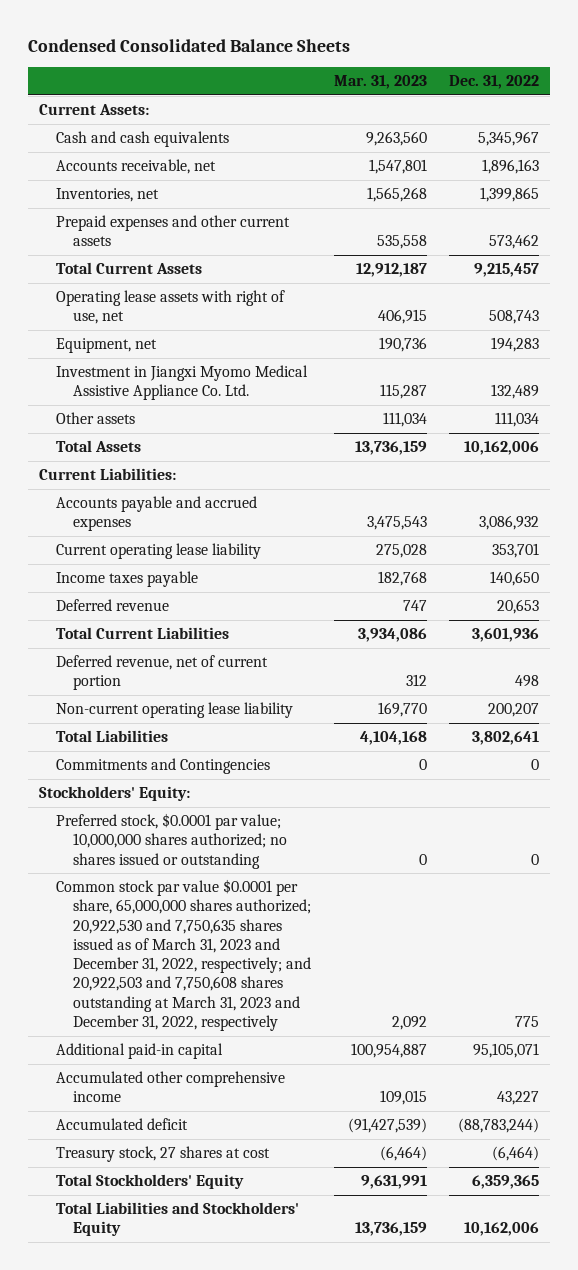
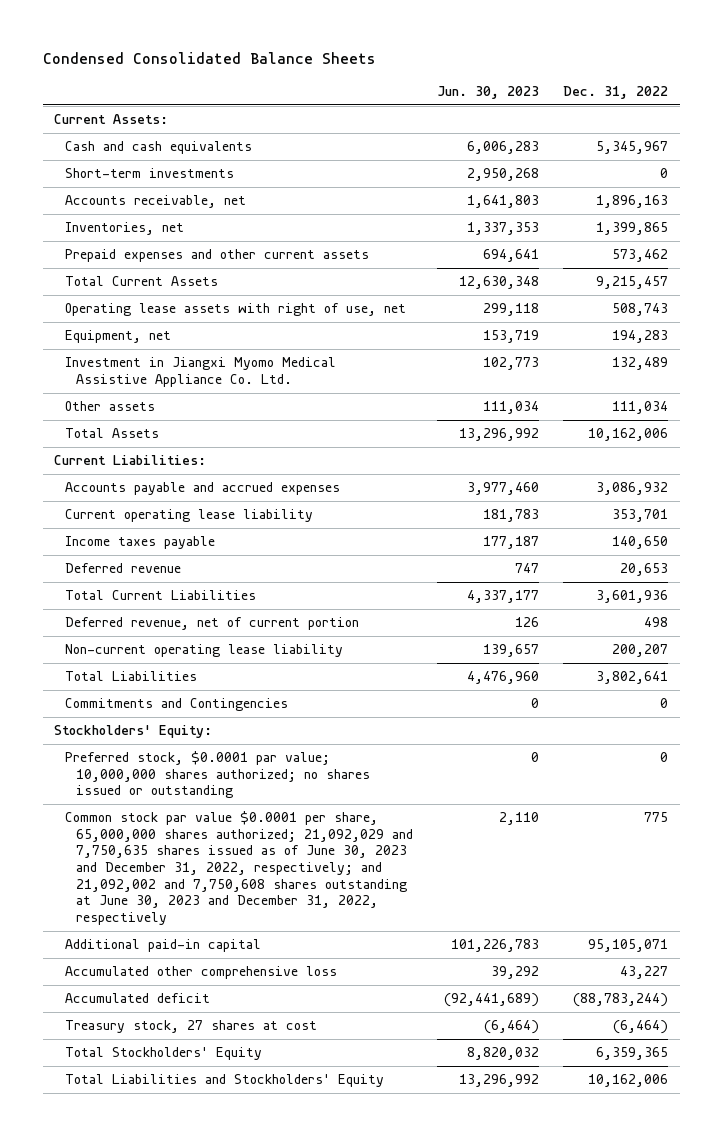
- | Mar. 31, 2023 | Dec. 31, 2022
+ | Jun. 30, 2023 | Dec. 31, 2022
+ Short-term investments | 2,950,268 | 0
- Common stock par value $0.0001 per share, 65,000,000 shares authorized; 20,922,530 and 7,750,635 shares issued as of March 31, 2023 and December 31, 2022, respectively; and 20,922,503 and 7,750,608 shares outstanding at March 31, 2023 and December 31, 2022, respectively | 2,092 | 775
+ Common stock par value $0.0001 per share, 65,000,000 shares authorized; 21,092,029 and 7,750,635 shares issued as of June 30, 2023 and December 31, 2022, respectively; and 21,092,002 and 7,750,608 shares outstanding at June 30, 2023 and December 31, 2022, respectively | 2,110 | 775
- Accumulated other comprehensive income | 109,015 | 43,227
+ Accumulated other comprehensive loss | 39,292 | 43,227

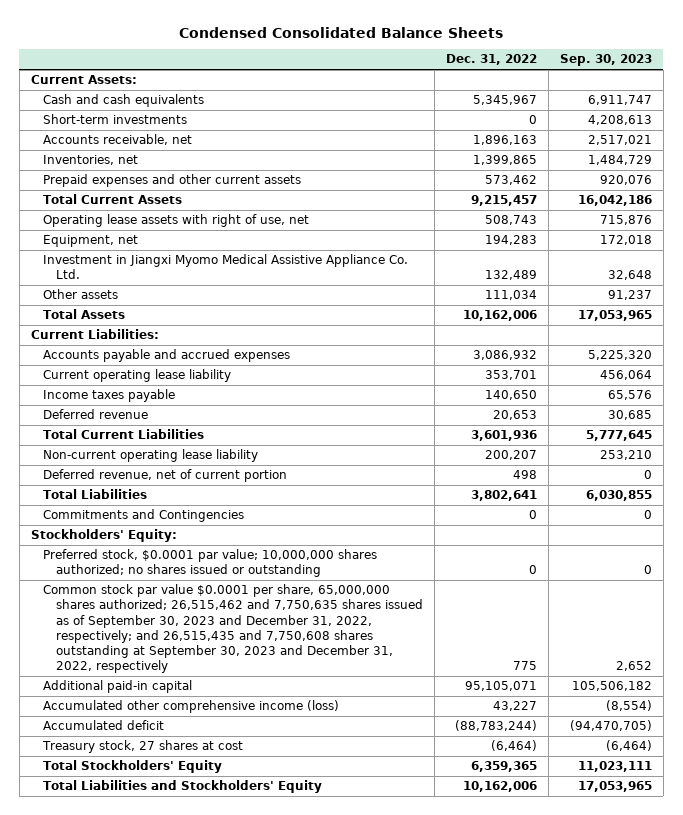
- | Jun. 30, 2023 | Dec. 31, 2022
+ | Dec. 31, 2022 | Sep. 30, 2023
moved down: Deferred revenue, net of current portion | 498 | 0
- Common stock par value $0.0001 per share, 65,000,000 shares authorized; 21,092,029 and 7,750,635 shares issued as of June 30, 2023 and December 31, 2022, respectively; and 21,092,002 and 7,750,608 shares outstanding at June 30, 2023 and December 31, 2022, respectively | 2,110 | 775
+ Common stock par value $0.0001 per share, 65,000,000 shares authorized; 26,515,462 and 7,750,635 shares issued as of September 30, 2023 and December 31, 2022, respectively; and 26,515,435 and 7,750,608 shares outstanding at September 30, 2023 and December 31, 2022, respectively | 775 | 2,652
- Accumulated other comprehensive loss | 39,292 | 43,227
+ Accumulated other comprehensive income (loss) | 43,227 | (8,554)

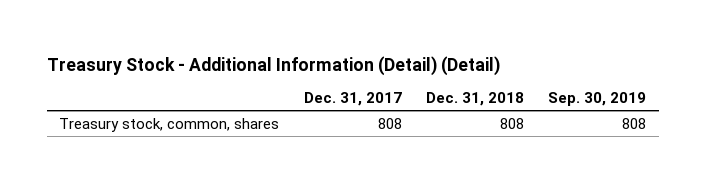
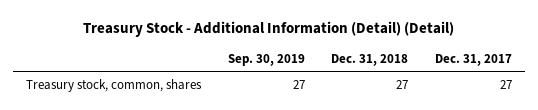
- | Dec. 31, 2017 | Dec. 31, 2018 | Sep. 30, 2019
+ | Sep. 30, 2019 | Dec. 31, 2018 | Dec. 31, 2017
- Treasury stock, common, shares | 808 | 808 | 808
+ Treasury stock, common, shares | 27 | 27 | 27

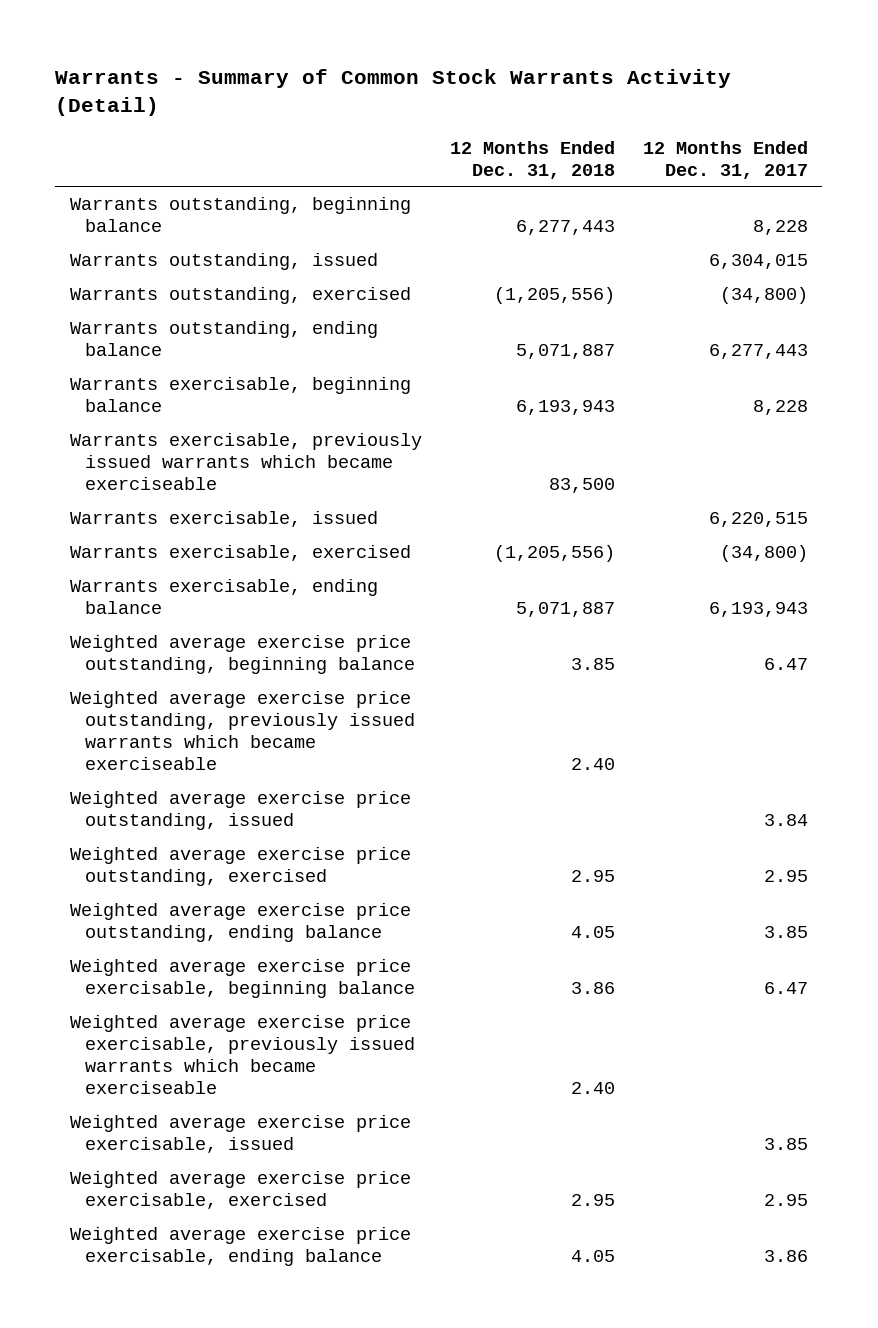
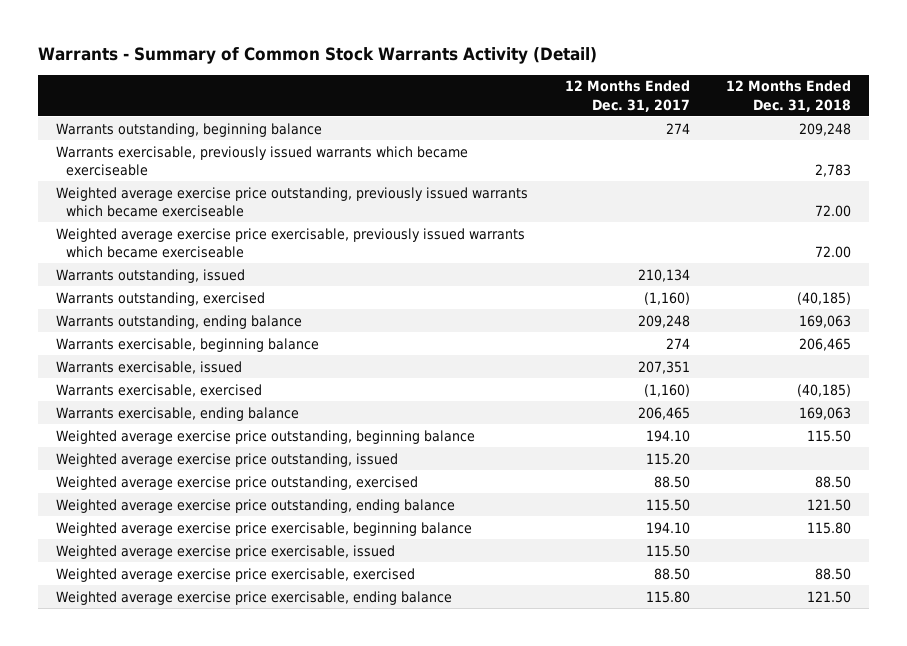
- | 12 Months Ended Dec. 31, 2018 | 12 Months Ended Dec. 31, 2017
+ | 12 Months Ended Dec. 31, 2017 | 12 Months Ended Dec. 31, 2018
- Warrants outstanding, beginning balance | 6,277,443 | 8,228
- Warrants outstanding, issued | | 6,304,015
- Warrants outstanding, exercised | (1,205,556) | (34,800)
- Warrants outstanding, ending balance | 5,071,887 | 6,277,443
- Warrants exercisable, beginning balance | 6,193,943 | 8,228
- Warrants exercisable, previously issued warrants which became exerciseable | 83,500 |
- Warrants exercisable, issued | | 6,220,515
- Warrants exercisable, exercised | (1,205,556) | (34,800)
- Warrants exercisable, ending balance | 5,071,887 | 6,193,943
- Weighted average exercise price outstanding, beginning balance | 3.85 | 6.47
- Weighted average exercise price outstanding, previously issued warrants which became exerciseable | 2.40 |
- Weighted average exercise price outstanding, issued | | 3.84
- Weighted average exercise price outstanding, exercised | 2.95 | 2.95
- Weighted average exercise price outstanding, ending balance | 4.05 | 3.85
- Weighted average exercise price exercisable, beginning balance | 3.86 | 6.47
- Weighted average exercise price exercisable, previously issued warrants which became exerciseable | 2.40 |
- Weighted average exercise price exercisable, issued | | 3.85
- Weighted average exercise price exercisable, exercised | 2.95 | 2.95
- Weighted average exercise price exercisable, ending balance | 4.05 | 3.86
+ Warrants outstanding, beginning balance | 274 | 209,248
+ Warrants exercisable, previously issued warrants which became exerciseable | | 2,783
+ Weighted average exercise price outstanding, previously issued warrants which became exerciseable | | 72.00
+ Weighted average exercise price exercisable, previously issued warrants which became exerciseable | | 72.00
+ Warrants outstanding, issued | 210,134 |
+ Warrants outstanding, exercised | (1,160) | (40,185)
+ Warrants outstanding, ending balance | 209,248 | 169,063
+ Warrants exercisable, beginning balance | 274 | 206,465
+ Warrants exercisable, issued | 207,351 |
+ Warrants exercisable, exercised | (1,160) | (40,185)
+ Warrants exercisable, ending balance | 206,465 | 169,063
+ Weighted average exercise price outstanding, beginning balance | 194.10 | 115.50
+ Weighted average exercise price outstanding, issued | 115.20 |
+ Weighted average exercise price outstanding, exercised | 88.50 | 88.50
+ Weighted average exercise price outstanding, ending balance | 115.50 | 121.50
+ Weighted average exercise price exercisable, beginning balance | 194.10 | 115.80
+ Weighted average exercise price exercisable, issued | 115.50 |
+ Weighted average exercise price exercisable, exercised | 88.50 | 88.50
+ Weighted average exercise price exercisable, ending balance | 115.80 | 121.50

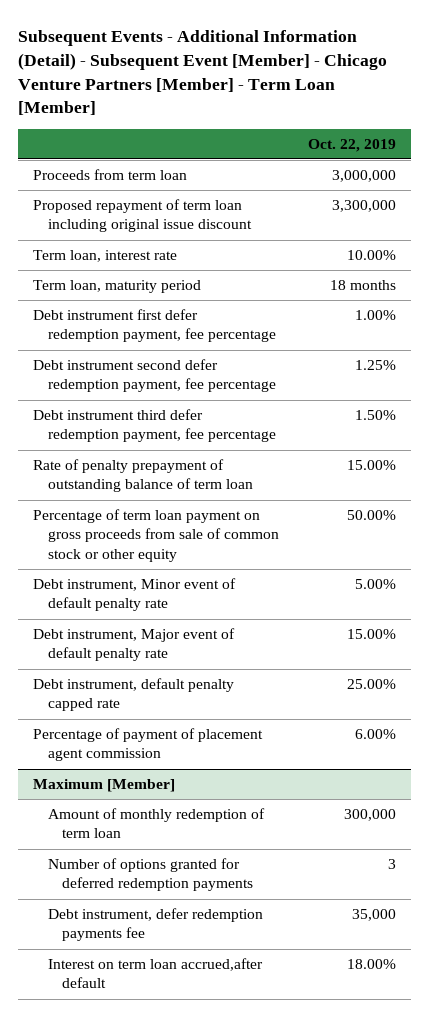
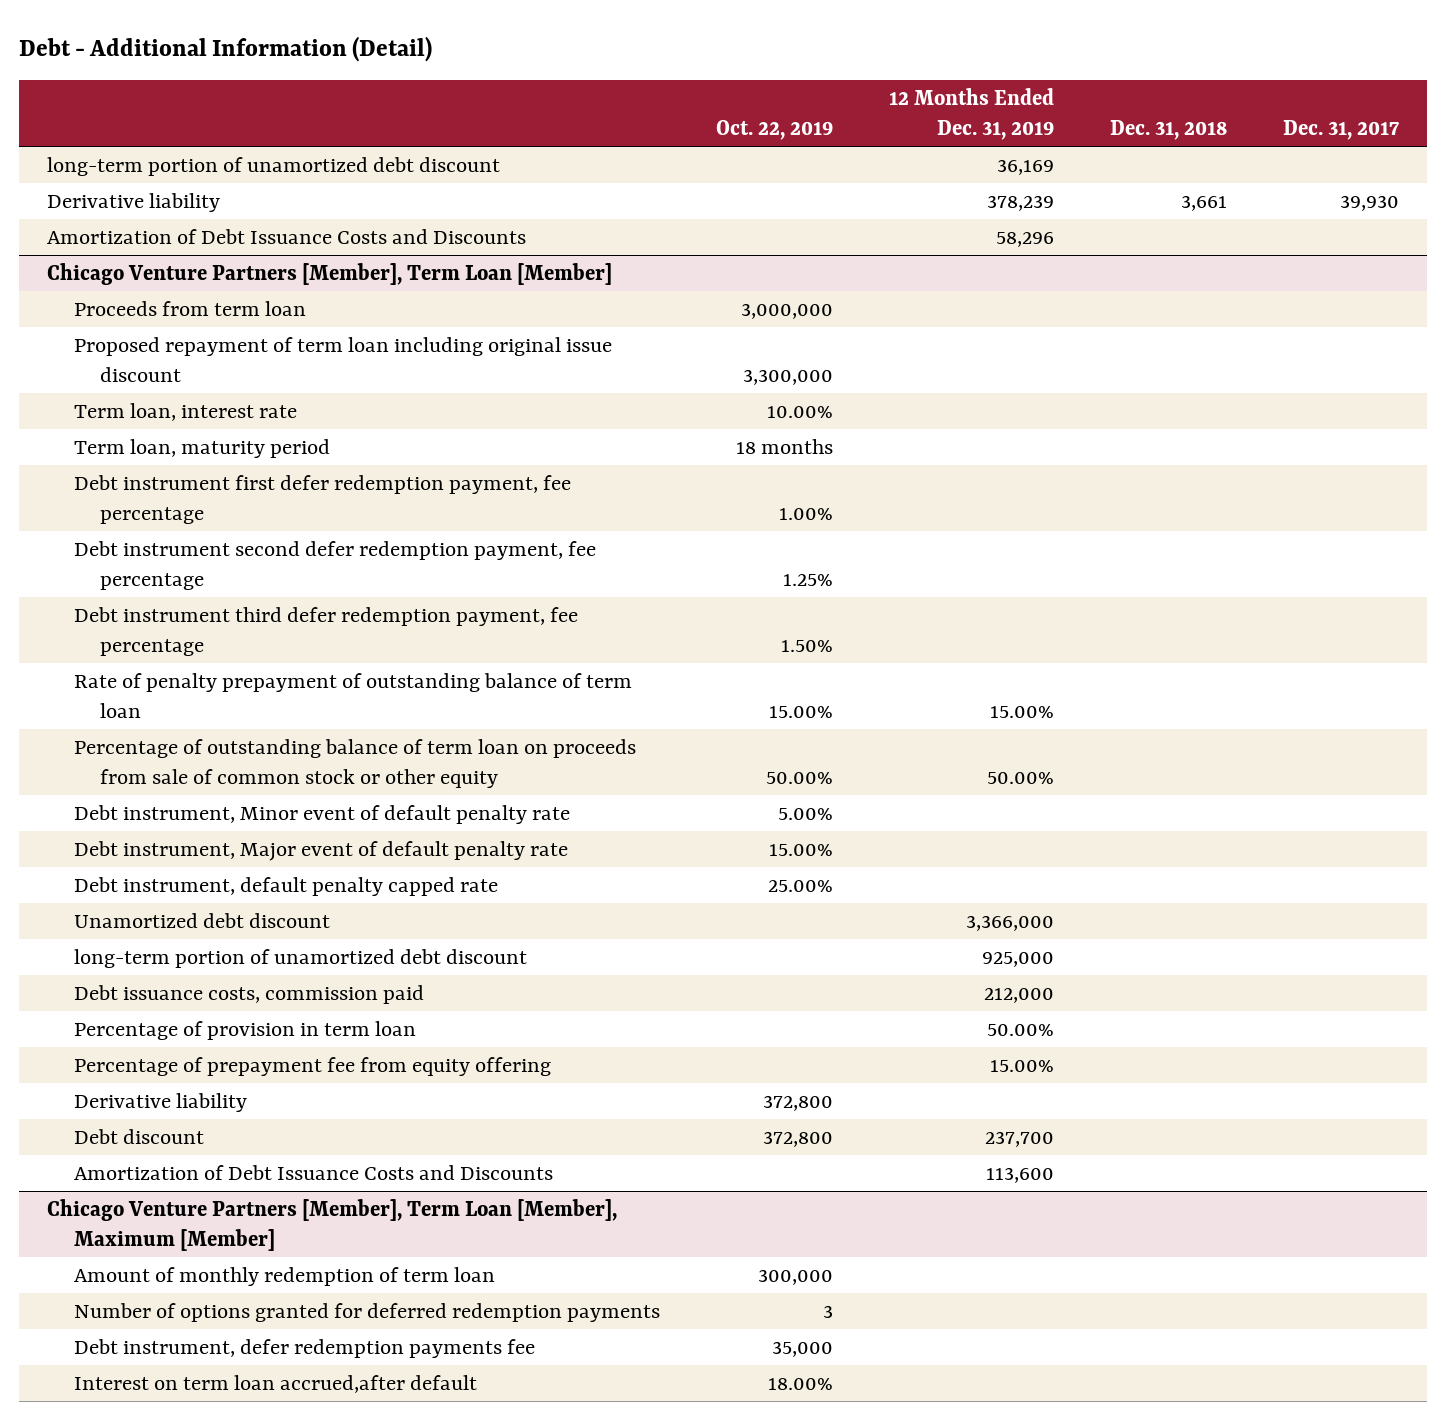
- Subsequent Events - Additional Information (Detail) - Subsequent Event [Member] - Chicago Venture Partners [Member] - Term Loan [Member]
+ Debt - Additional Information (Detail)
- | Oct. 22, 2019
+ | Oct. 22, 2019 | 12 Months Ended Dec. 31, 2019 | Dec. 31, 2018 | Dec. 31, 2017
+ long-term portion of unamortized debt discount | | 36,169 | |
+ Derivative liability | | 378,239 | 3,661 | 39,930
+ Amortization of Debt Issuance Costs and Discounts | | 58,296 | |
+ Chicago Venture Partners [Member], Term Loan [Member]
- Percentage of term loan payment on gross proceeds from sale of common stock or other equity | 50.00%
+ Percentage of outstanding balance of term loan on proceeds from sale of common stock or other equity | 50.00% | 50.00% | |
- Percentage of payment of placement agent commission | 6.00%
- Maximum [Member]
+ Unamortized debt discount | | 3,366,000 | |
+ long-term portion of unamortized debt discount | | 925,000 | |
+ Debt issuance costs, commission paid | | 212,000 | |
+ Percentage of provision in term loan | | 50.00% | |
+ Percentage of prepayment fee from equity offering | | 15.00% | |
+ Derivative liability | 372,800 | | |
+ Debt discount | 372,800 | 237,700 | |
+ Amortization of Debt Issuance Costs and Discounts | | 113,600 | |
+ Chicago Venture Partners [Member], Term Loan [Member], Maximum [Member]

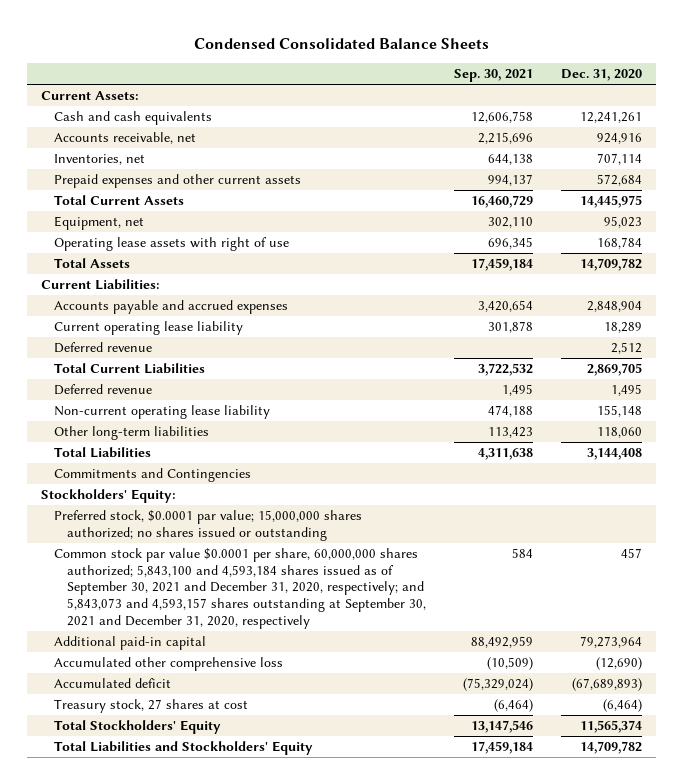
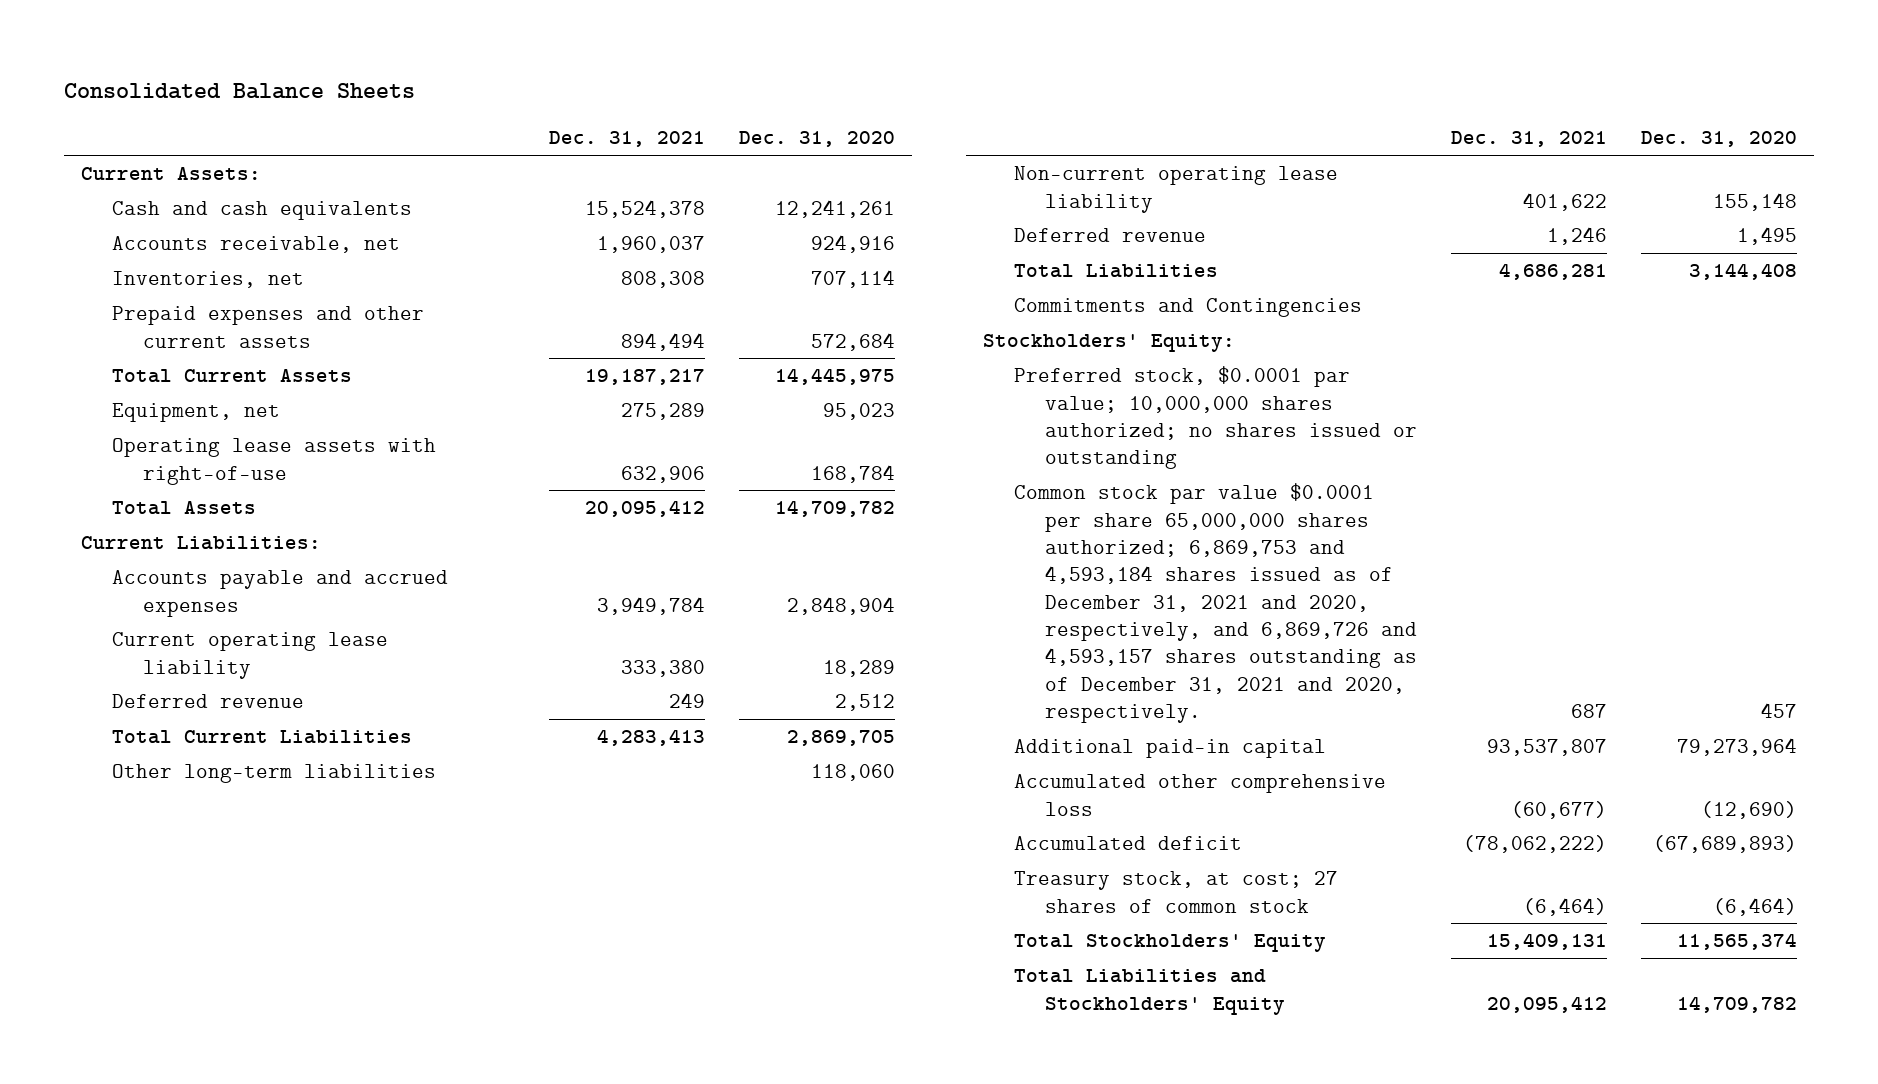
- Condensed Consolidated Balance Sheets
+ Consolidated Balance Sheets
- | Sep. 30, 2021 | Dec. 31, 2020
+ | Dec. 31, 2021 | Dec. 31, 2020
- Operating lease assets with right of use | 696,345 | 168,784
+ Operating lease assets with right-of-use | 632,906 | 168,784
moved down: Non-current operating lease liability | 401,622 | 155,148
moved down: Deferred revenue | 1,246 | 1,495
- Preferred stock, $0.0001 par value; 15,000,000 shares authorized; no shares issued or outstanding
- Common stock par value $0.0001 per share, 60,000,000 shares authorized; 5,843,100 and 4,593,184 shares issued as of September 30, 2021 and December 31, 2020, respectively; and 5,843,073 and 4,593,157 shares outstanding at September 30, 2021 and December 31, 2020, respectively | 584 | 457
+ Preferred stock, $0.0001 par value; 10,000,000 shares authorized; no shares issued or outstanding
+ Common stock par value $0.0001 per share 65,000,000 shares authorized; 6,869,753 and 4,593,184 shares issued as of December 31, 2021 and 2020, respectively, and 6,869,726 and 4,593,157 shares outstanding as of December 31, 2021 and 2020, respectively. | 687 | 457
- Treasury stock, 27 shares at cost | (6,464) | (6,464)
+ Treasury stock, at cost; 27 shares of common stock | (6,464) | (6,464)

